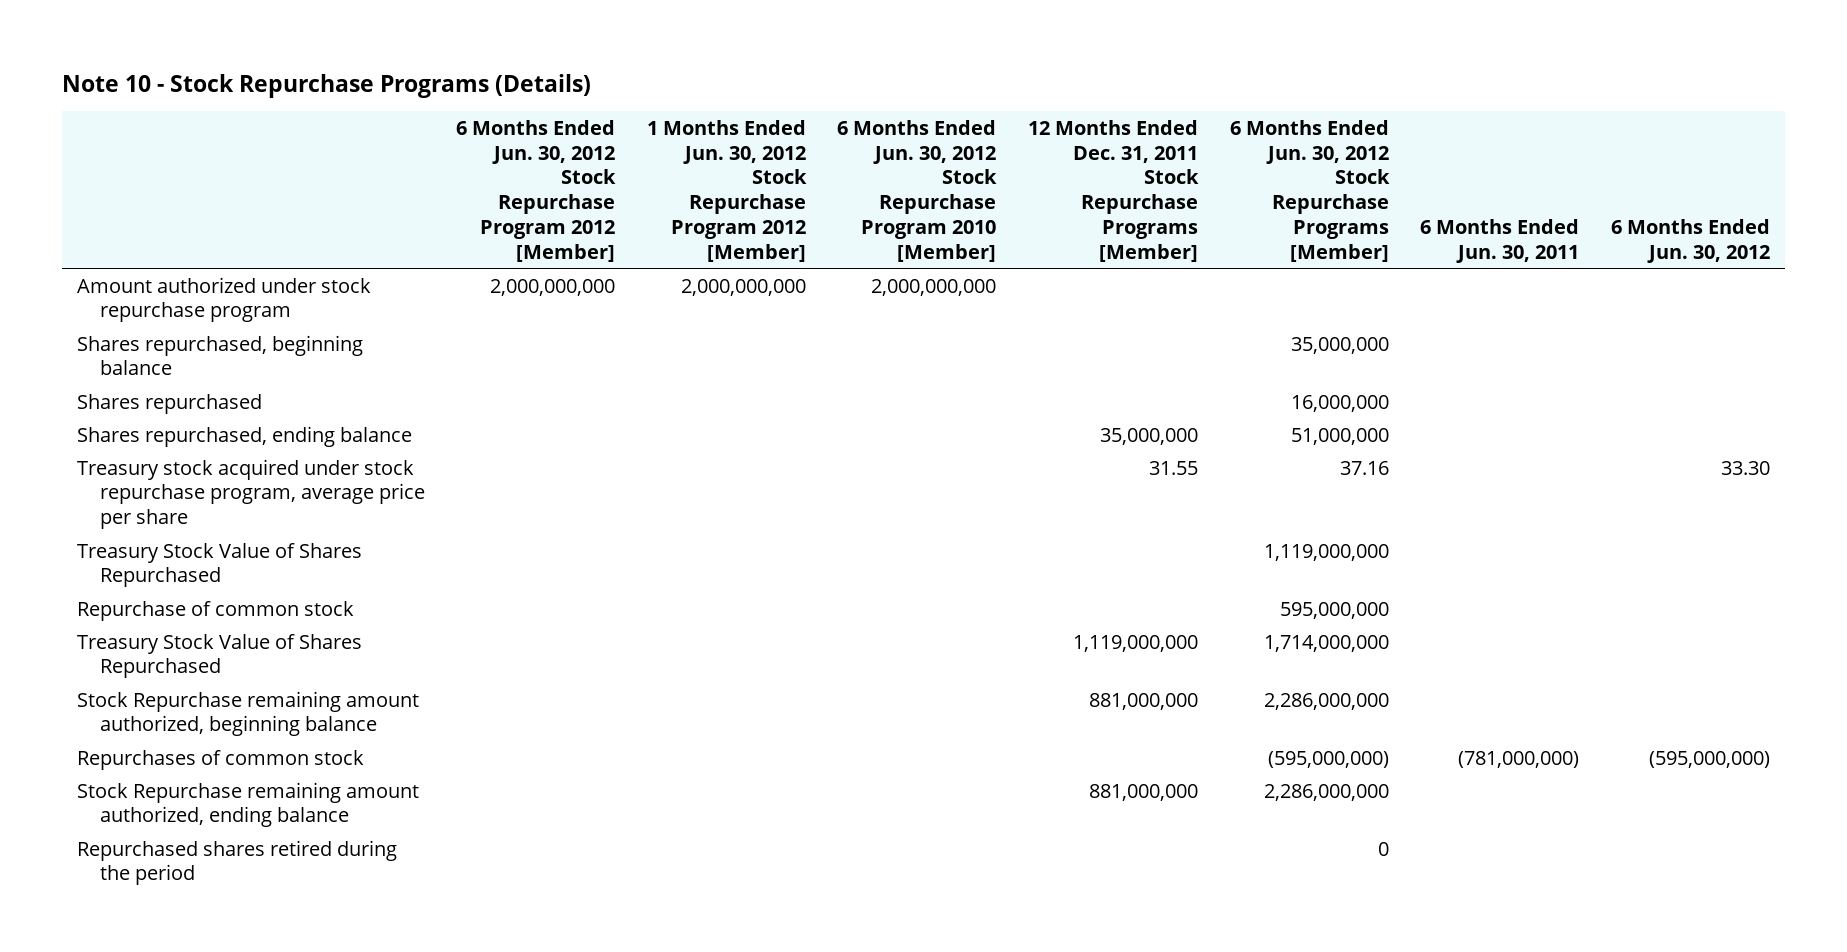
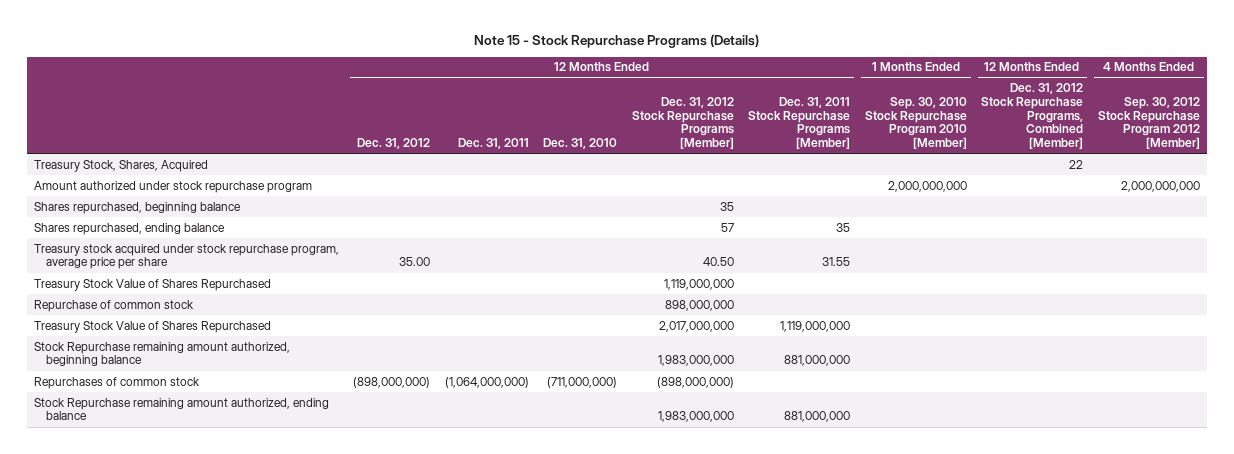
- Note 10 - Stock Repurchase Programs (Details)
+ Note 15 - Stock Repurchase Programs (Details)
- | 6 Months Ended Jun. 30, 2012 Stock Repurchase Program 2012 [Member] | 1 Months Ended Jun. 30, 2012 Stock Repurchase Program 2012 [Member] | 6 Months Ended Jun. 30, 2012 Stock Repurchase Program 2010 [Member] | 12 Months Ended Dec. 31, 2011 Stock Repurchase Programs [Member] | 6 Months Ended Jun. 30, 2012 Stock Repurchase Programs [Member] | 6 Months Ended Jun. 30, 2011 | 6 Months Ended Jun. 30, 2012
+ | 12 Months Ended Dec. 31, 2012 | 12 Months Ended Dec. 31, 2011 | 12 Months Ended Dec. 31, 2010 | 12 Months Ended Dec. 31, 2012 Stock Repurchase Programs [Member] | 12 Months Ended Dec. 31, 2011 Stock Repurchase Programs [Member] | 1 Months Ended Sep. 30, 2010 Stock Repurchase Program 2010 [Member] | 12 Months Ended Dec. 31, 2012 Stock Repurchase Programs, Combined [Member] | 4 Months Ended Sep. 30, 2012 Stock Repurchase Program 2012 [Member]
+ Treasury Stock, Shares, Acquired | | | | | | | 22 |
- Shares repurchased | | | | | 16,000,000 | |
- Shares repurchased, ending balance | | | | 35,000,000 | 51,000,000 | |
+ Shares repurchased, ending balance | | | | 57 | 35 | | |
- Repurchased shares retired during the period | | | | | 0 | |

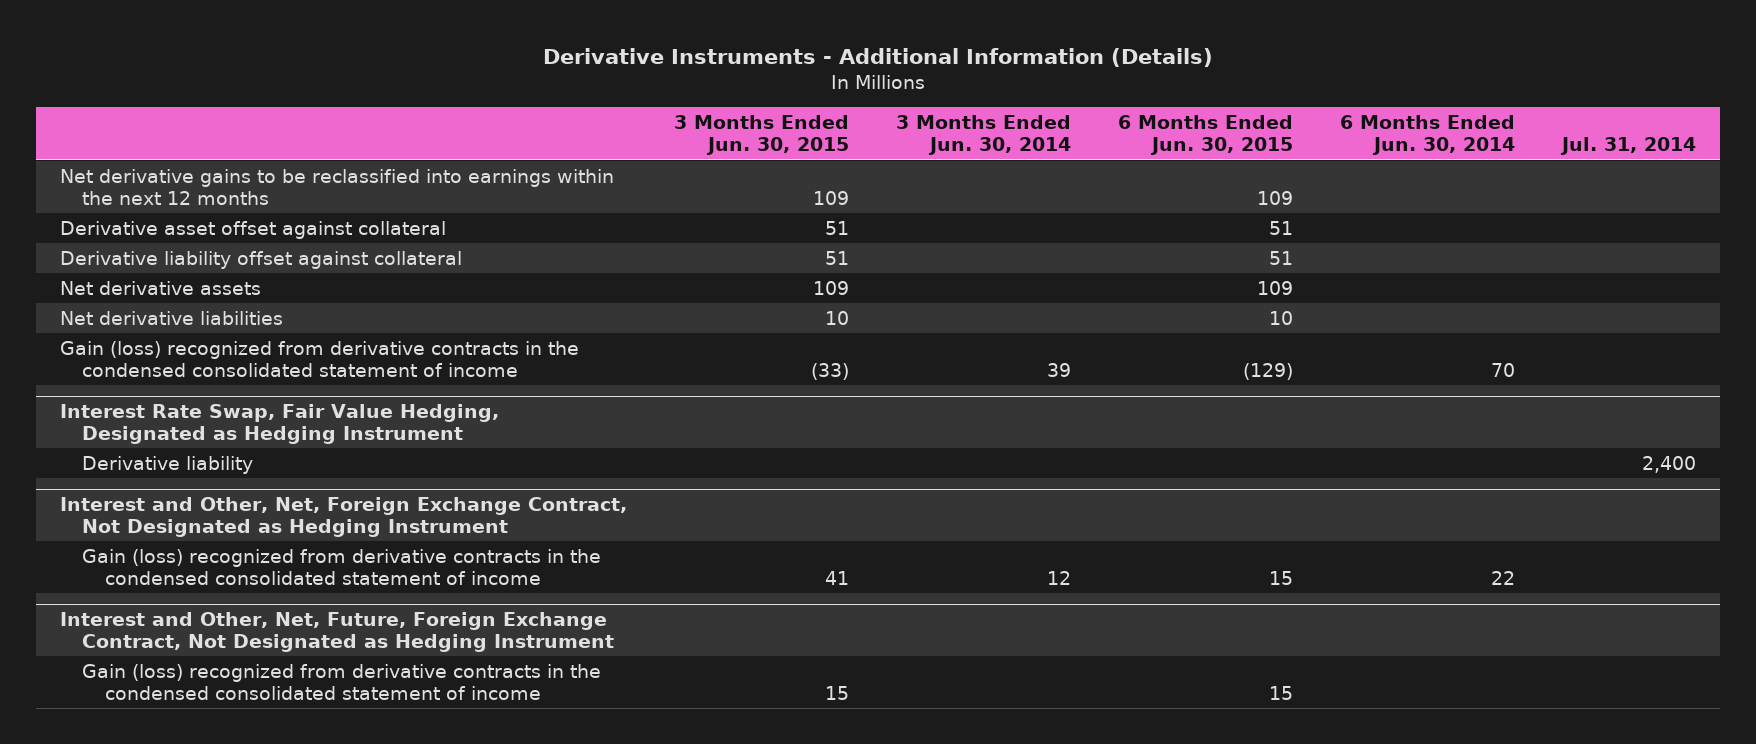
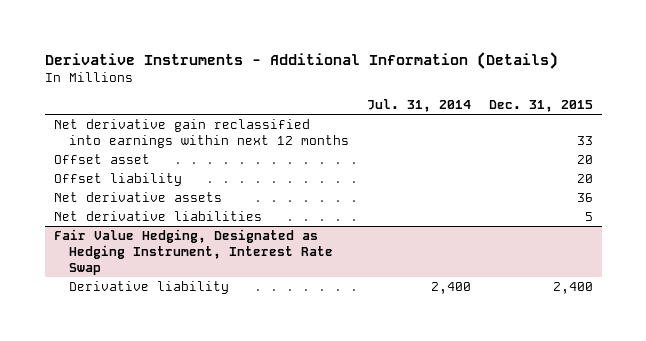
- | 3 Months Ended Jun. 30, 2015 | 3 Months Ended Jun. 30, 2014 | 6 Months Ended Jun. 30, 2015 | 6 Months Ended Jun. 30, 2014 | Jul. 31, 2014
+ | Jul. 31, 2014 | Dec. 31, 2015
- Net derivative gains to be reclassified into earnings within the next 12 months | 109 | | 109 | |
- Derivative asset offset against collateral | 51 | | 51 | |
- Derivative liability offset against collateral | 51 | | 51 | |
+ Net derivative gain reclassified into earnings within next 12 months | | 33
+ Offset asset | | 20
+ Offset liability | | 20
- Gain (loss) recognized from derivative contracts in the condensed consolidated statement of income | (33) | 39 | (129) | 70 |
- Interest Rate Swap, Fair Value Hedging, Designated as Hedging Instrument
+ Fair Value Hedging, Designated as Hedging Instrument, Interest Rate Swap
- Interest and Other, Net, Foreign Exchange Contract, Not Designated as Hedging Instrument
- Gain (loss) recognized from derivative contracts in the condensed consolidated statement of income | 41 | 12 | 15 | 22 |
- Interest and Other, Net, Future, Foreign Exchange Contract, Not Designated as Hedging Instrument
- Gain (loss) recognized from derivative contracts in the condensed consolidated statement of income | 15 | | 15 | |

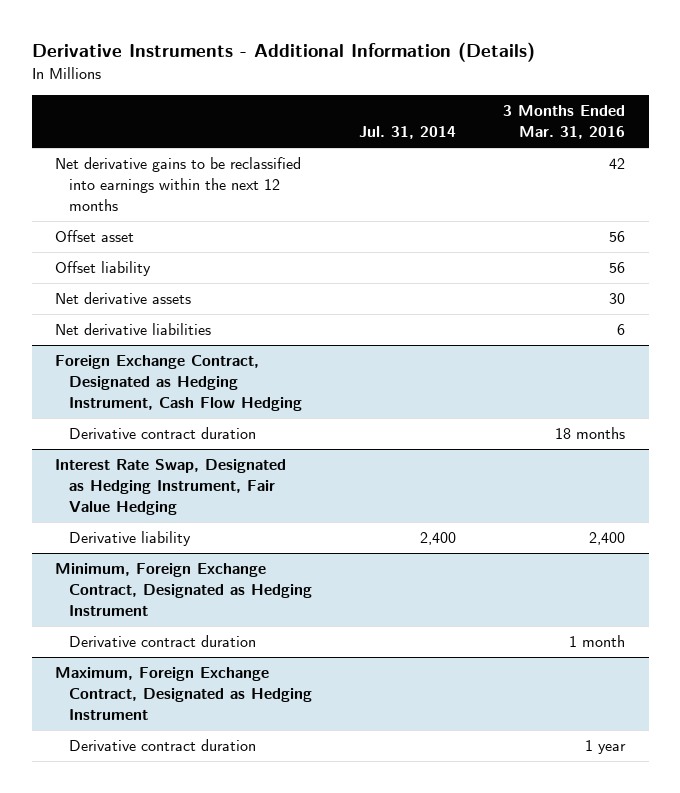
- | Jul. 31, 2014 | Dec. 31, 2015
+ | Jul. 31, 2014 | 3 Months Ended Mar. 31, 2016
- Net derivative gain reclassified into earnings within next 12 months | | 33
+ Net derivative gains to be reclassified into earnings within the next 12 months | | 42
- Fair Value Hedging, Designated as Hedging Instrument, Interest Rate Swap
+ Foreign Exchange Contract, Designated as Hedging Instrument, Cash Flow Hedging
+ Derivative contract duration | | 18 months
+ Interest Rate Swap, Designated as Hedging Instrument, Fair Value Hedging
+ Minimum, Foreign Exchange Contract, Designated as Hedging Instrument
+ Derivative contract duration | | 1 month
+ Maximum, Foreign Exchange Contract, Designated as Hedging Instrument
+ Derivative contract duration | | 1 year

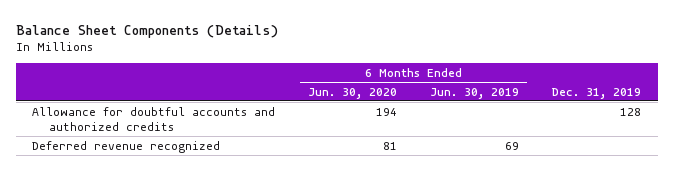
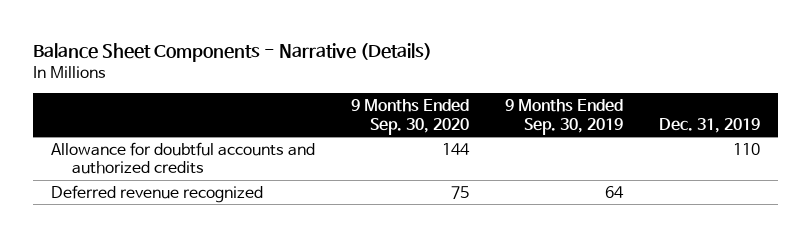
- Balance Sheet Components (Details)
+ Balance Sheet Components - Narrative (Details)
- | 6 Months Ended Jun. 30, 2020 | 6 Months Ended Jun. 30, 2019 | Dec. 31, 2019
+ | 9 Months Ended Sep. 30, 2020 | 9 Months Ended Sep. 30, 2019 | Dec. 31, 2019
- Allowance for doubtful accounts and authorized credits | 194 | | 128
+ Allowance for doubtful accounts and authorized credits | 144 | | 110

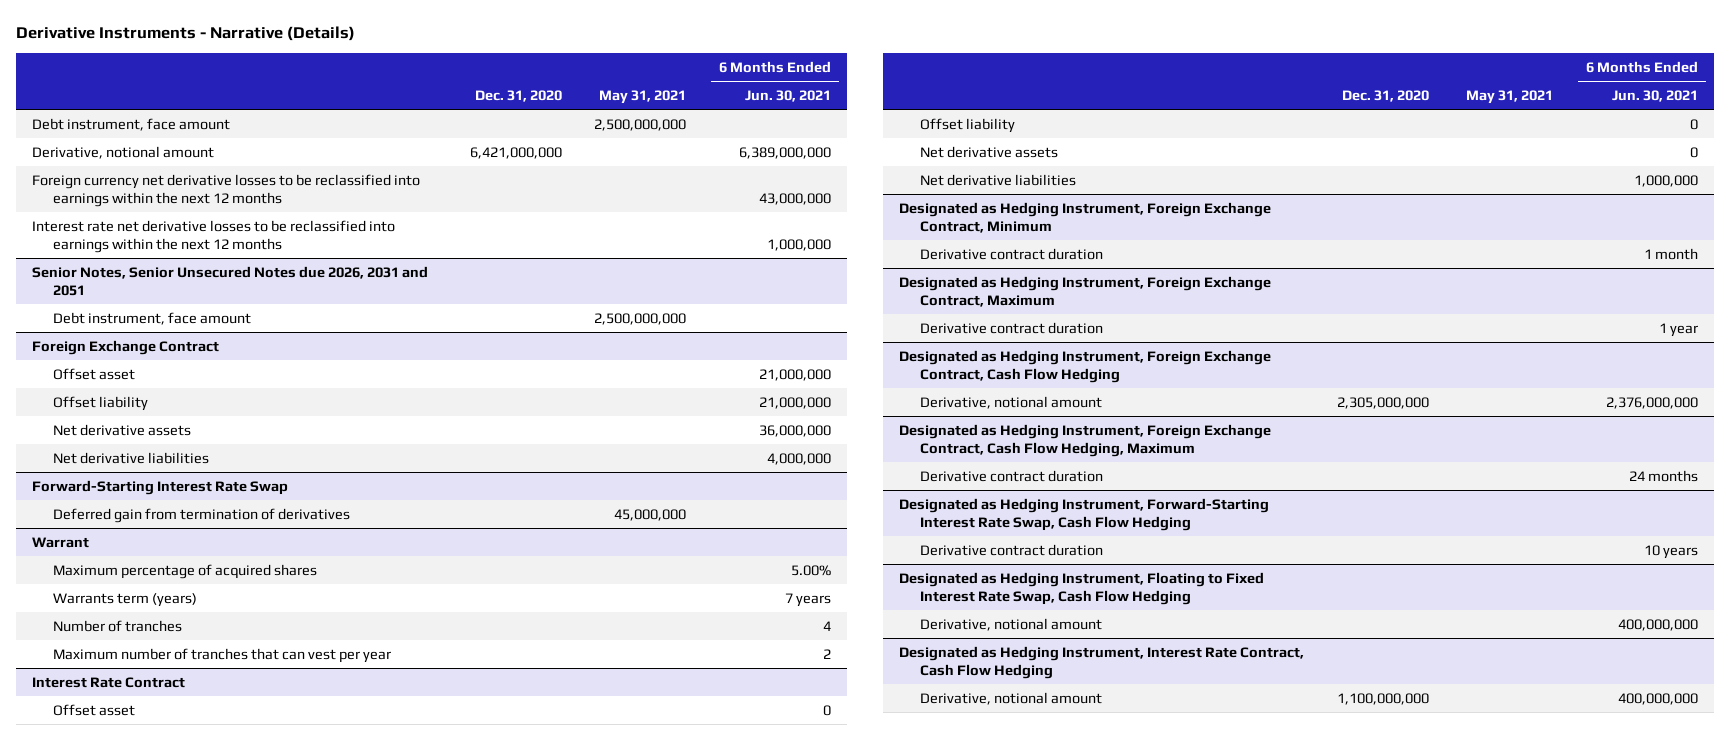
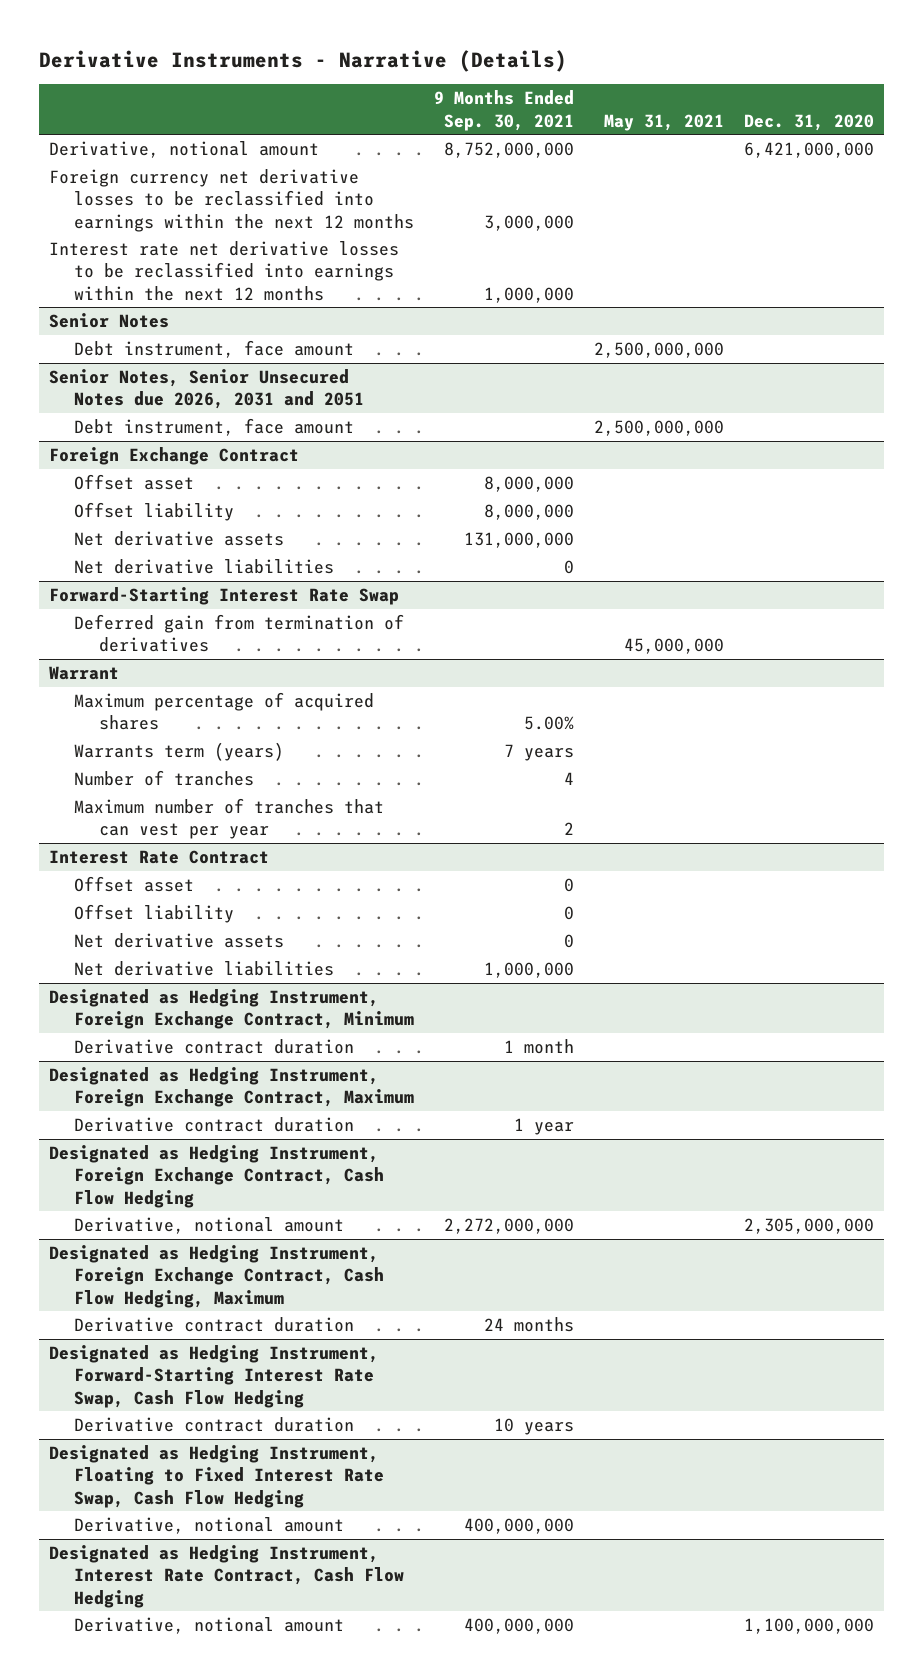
- | Dec. 31, 2020 | May 31, 2021 | 6 Months Ended Jun. 30, 2021
+ | 9 Months Ended Sep. 30, 2021 | May 31, 2021 | Dec. 31, 2020
- Debt instrument, face amount | | 2,500,000,000 |
+ Senior Notes
+ Debt instrument, face amount | | 2,500,000,000 |

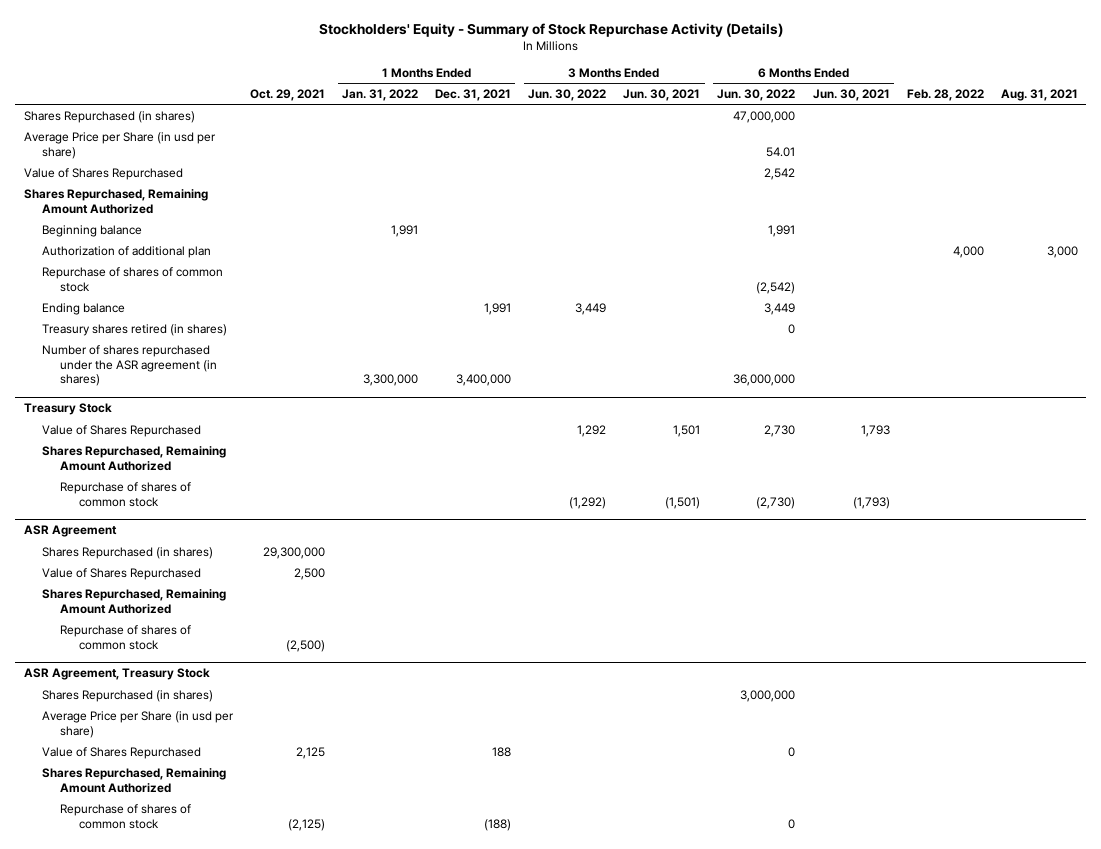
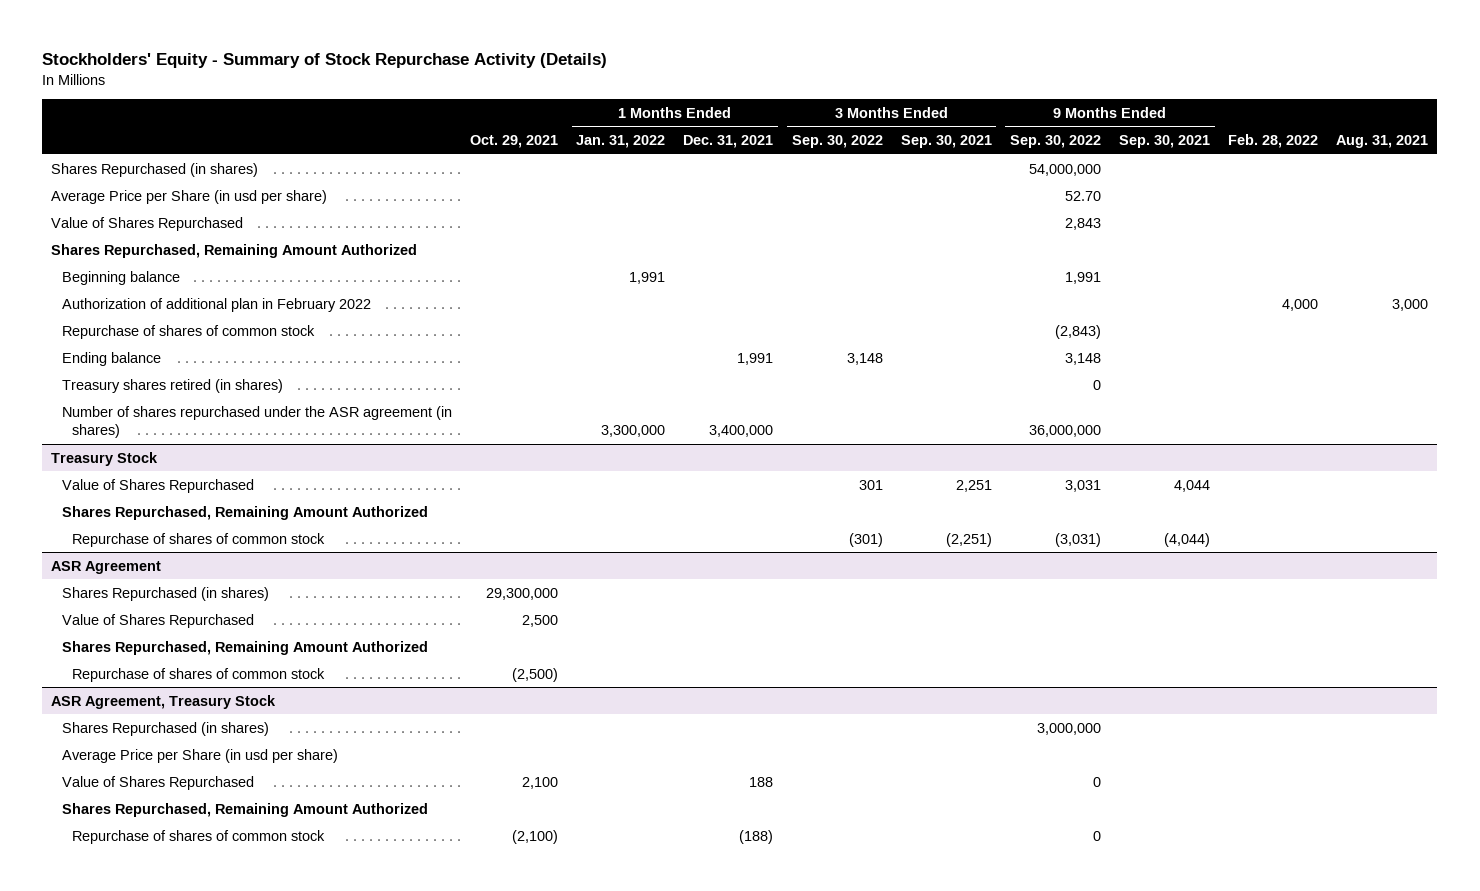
- | Oct. 29, 2021 | 1 Months Ended Jan. 31, 2022 | 1 Months Ended Dec. 31, 2021 | 3 Months Ended Jun. 30, 2022 | 3 Months Ended Jun. 30, 2021 | 6 Months Ended Jun. 30, 2022 | 6 Months Ended Jun. 30, 2021 | Feb. 28, 2022 | Aug. 31, 2021
+ | Oct. 29, 2021 | 1 Months Ended Jan. 31, 2022 | 1 Months Ended Dec. 31, 2021 | 3 Months Ended Sep. 30, 2022 | 3 Months Ended Sep. 30, 2021 | 9 Months Ended Sep. 30, 2022 | 9 Months Ended Sep. 30, 2021 | Feb. 28, 2022 | Aug. 31, 2021
- Authorization of additional plan | | | | | | | | 4,000 | 3,000
+ Authorization of additional plan in February 2022 | | | | | | | | 4,000 | 3,000
@ ASR Agreement, Treasury Stock
- Value of Shares Repurchased | 2,125 | | 188 | | | 0 | | |
+ Value of Shares Repurchased | 2,100 | | 188 | | | 0 | | |
- Repurchase of shares of common stock | (2,125) | | (188) | | | 0 | | |
+ Repurchase of shares of common stock | (2,100) | | (188) | | | 0 | | |

